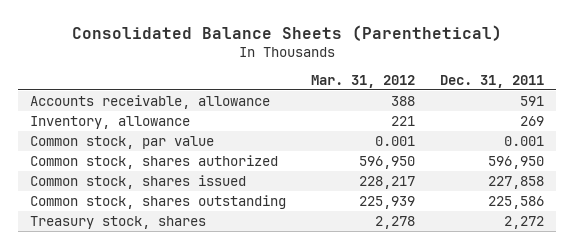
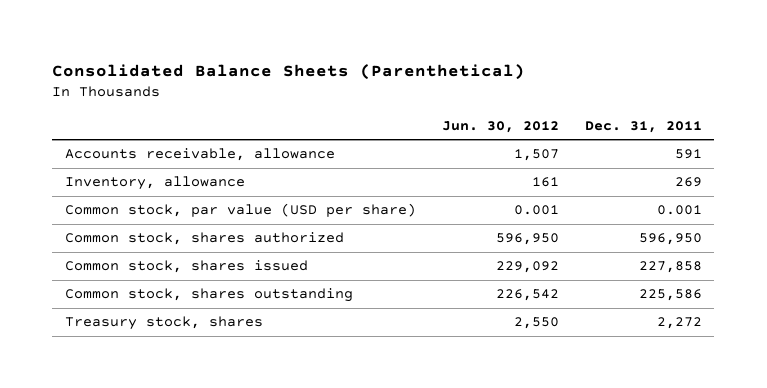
- | Mar. 31, 2012 | Dec. 31, 2011
+ | Jun. 30, 2012 | Dec. 31, 2011
- Common stock, par value | 0.001 | 0.001
+ Common stock, par value (USD per share) | 0.001 | 0.001

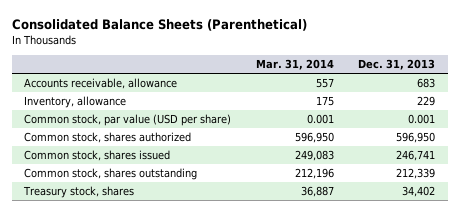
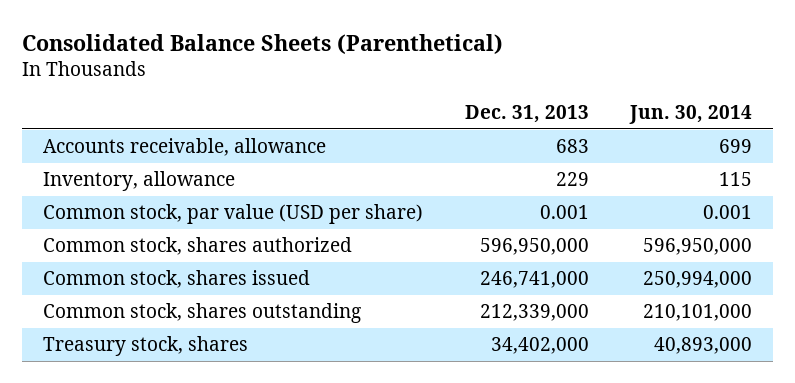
- | Mar. 31, 2014 | Dec. 31, 2013
+ | Dec. 31, 2013 | Jun. 30, 2014
- Common stock, shares authorized | 596,950 | 596,950
- Common stock, shares issued | 249,083 | 246,741
- Common stock, shares outstanding | 212,196 | 212,339
- Treasury stock, shares | 36,887 | 34,402
+ Common stock, shares authorized | 596,950,000 | 596,950,000
+ Common stock, shares issued | 246,741,000 | 250,994,000
+ Common stock, shares outstanding | 212,339,000 | 210,101,000
+ Treasury stock, shares | 34,402,000 | 40,893,000

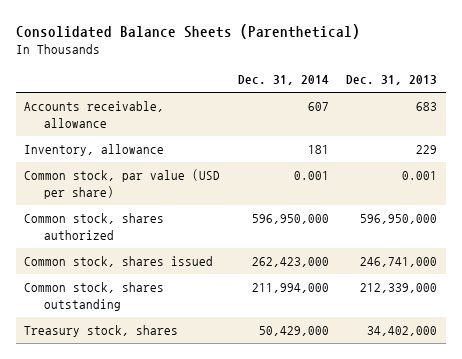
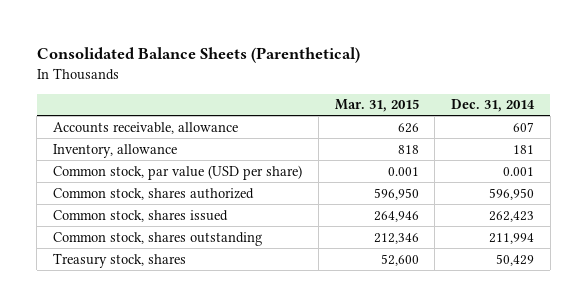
- | Dec. 31, 2014 | Dec. 31, 2013
+ | Mar. 31, 2015 | Dec. 31, 2014
- Common stock, shares authorized | 596,950,000 | 596,950,000
- Common stock, shares issued | 262,423,000 | 246,741,000
- Common stock, shares outstanding | 211,994,000 | 212,339,000
- Treasury stock, shares | 50,429,000 | 34,402,000
+ Common stock, shares authorized | 596,950 | 596,950
+ Common stock, shares issued | 264,946 | 262,423
+ Common stock, shares outstanding | 212,346 | 211,994
+ Treasury stock, shares | 52,600 | 50,429

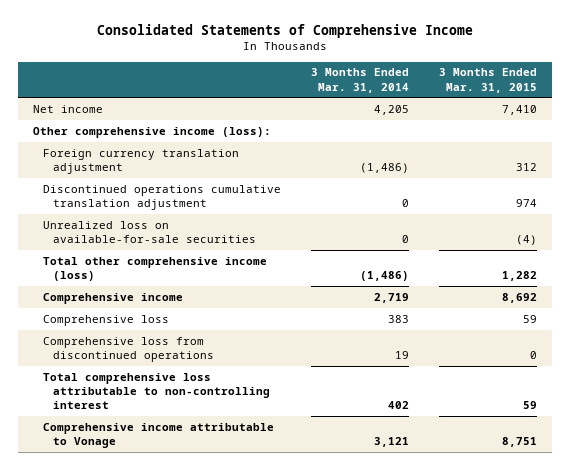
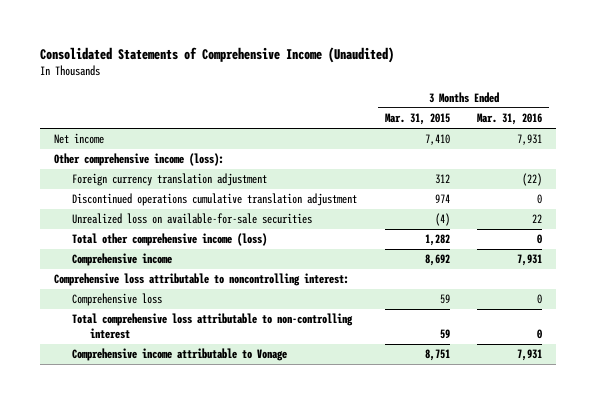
- Consolidated Statements of Comprehensive Income
+ Consolidated Statements of Comprehensive Income (Unaudited)
- | 3 Months Ended Mar. 31, 2014 | 3 Months Ended Mar. 31, 2015
+ | 3 Months Ended Mar. 31, 2015 | 3 Months Ended Mar. 31, 2016
+ Comprehensive loss attributable to noncontrolling interest:
- Comprehensive loss from discontinued operations | 19 | 0

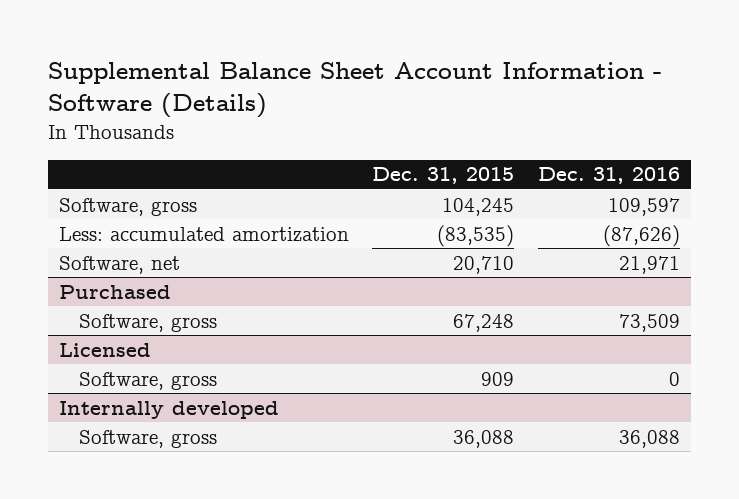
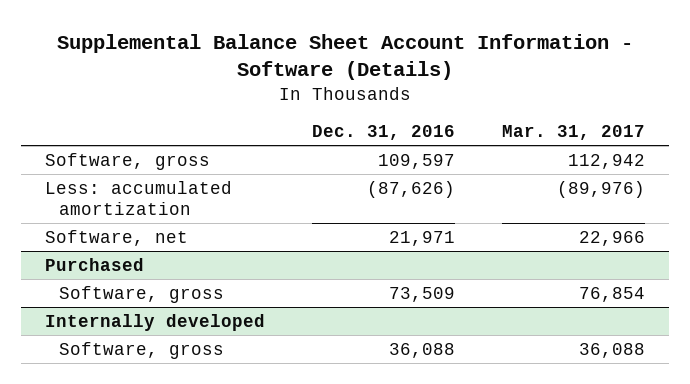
- | Dec. 31, 2015 | Dec. 31, 2016
+ | Dec. 31, 2016 | Mar. 31, 2017
- Licensed
- Software, gross | 909 | 0

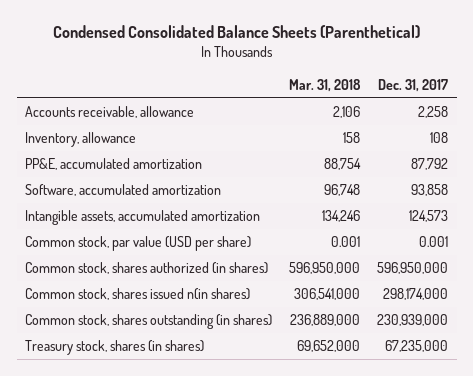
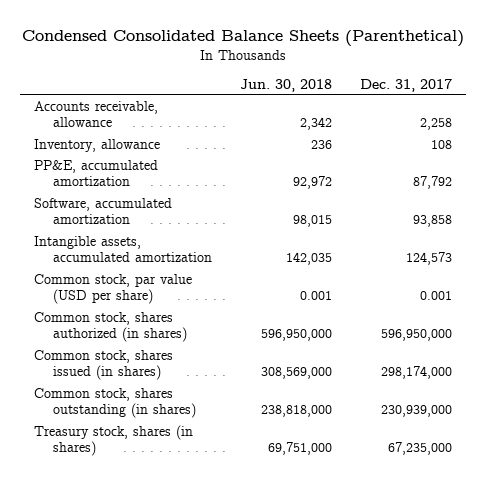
- | Mar. 31, 2018 | Dec. 31, 2017
+ | Jun. 30, 2018 | Dec. 31, 2017
- Common stock, shares issued n(in shares) | 306,541,000 | 298,174,000
+ Common stock, shares issued (in shares) | 308,569,000 | 298,174,000

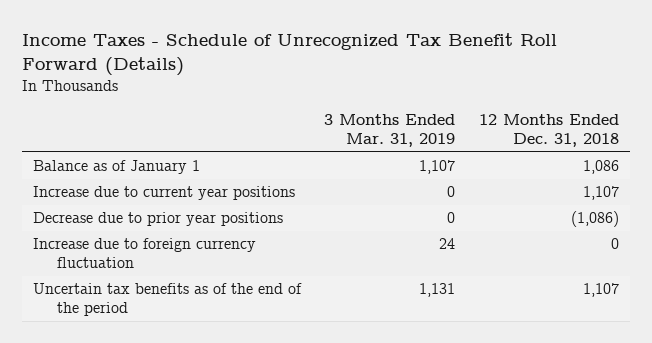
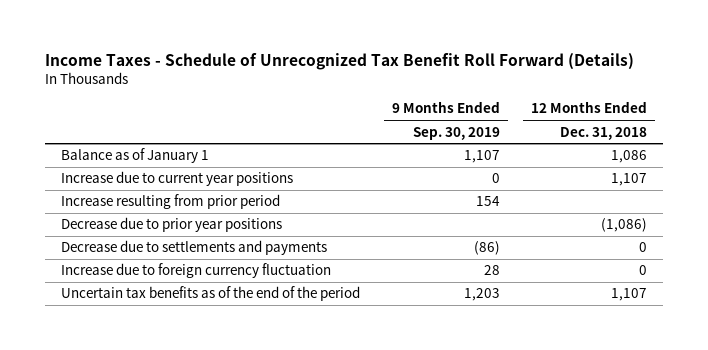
- | 3 Months Ended Mar. 31, 2019 | 12 Months Ended Dec. 31, 2018
+ | 9 Months Ended Sep. 30, 2019 | 12 Months Ended Dec. 31, 2018
+ Increase resulting from prior period | 154 |
+ Decrease due to settlements and payments | (86) | 0

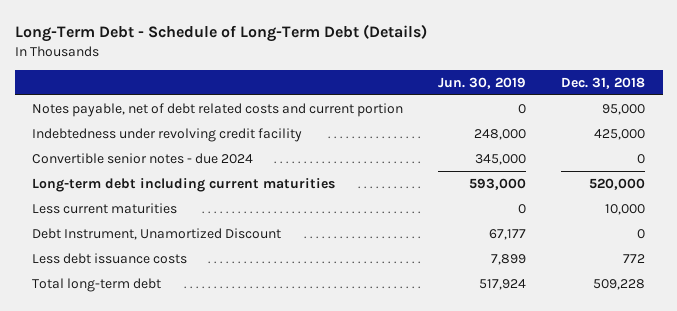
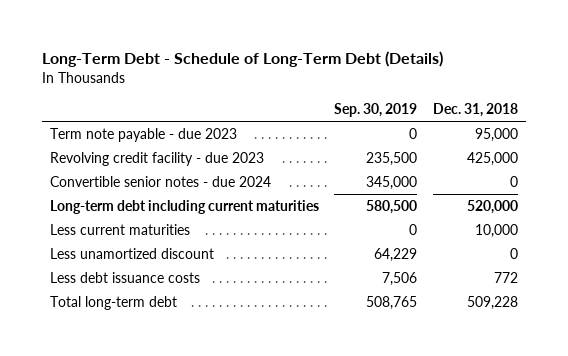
- | Jun. 30, 2019 | Dec. 31, 2018
+ | Sep. 30, 2019 | Dec. 31, 2018
- Notes payable, net of debt related costs and current portion | 0 | 95,000
- Indebtedness under revolving credit facility | 248,000 | 425,000
+ Term note payable - due 2023 | 0 | 95,000
+ Revolving credit facility - due 2023 | 235,500 | 425,000
- Debt Instrument, Unamortized Discount | 67,177 | 0
+ Less unamortized discount | 64,229 | 0

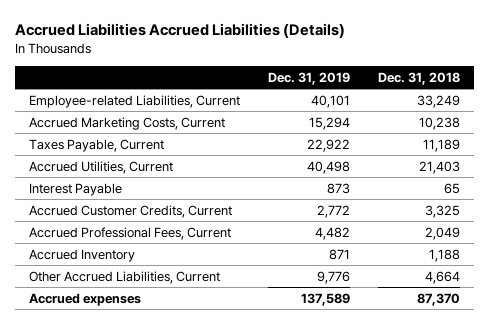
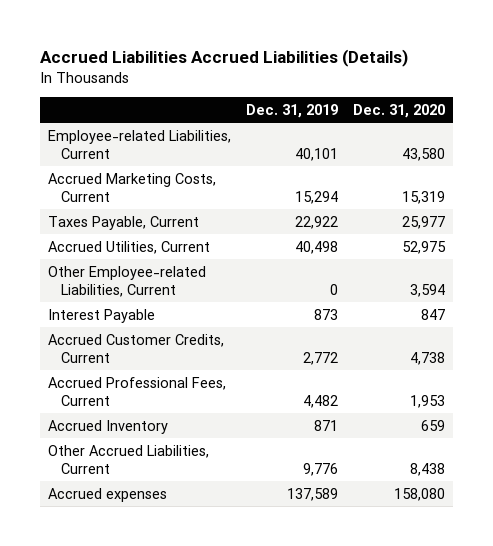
- | Dec. 31, 2019 | Dec. 31, 2018
+ | Dec. 31, 2019 | Dec. 31, 2020
+ Other Employee-related Liabilities, Current | 0 | 3,594

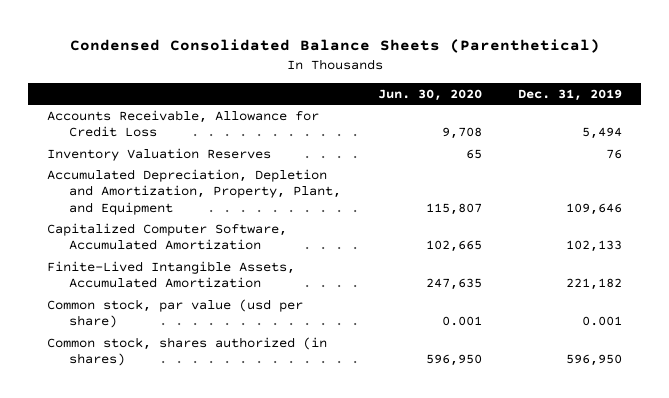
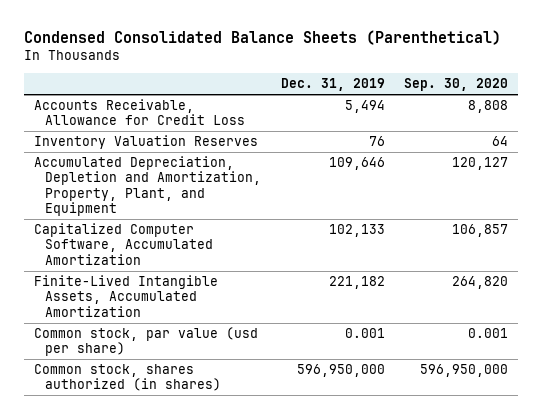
- | Jun. 30, 2020 | Dec. 31, 2019
+ | Dec. 31, 2019 | Sep. 30, 2020
- Common stock, shares authorized (in shares) | 596,950 | 596,950
+ Common stock, shares authorized (in shares) | 596,950,000 | 596,950,000

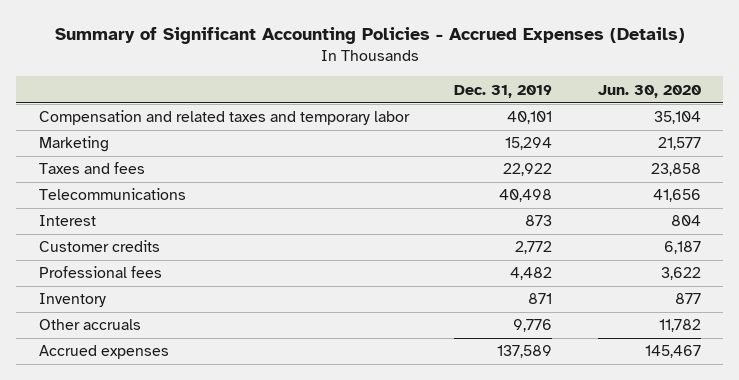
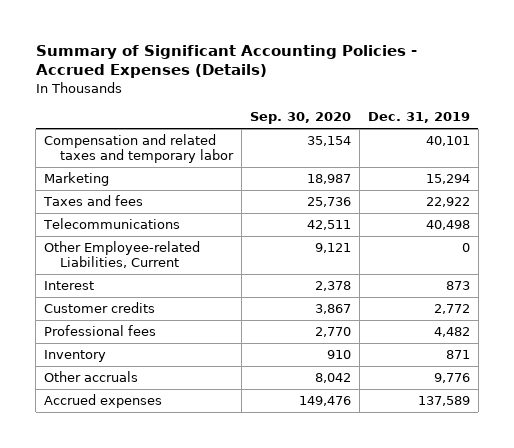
- | Dec. 31, 2019 | Jun. 30, 2020
+ | Sep. 30, 2020 | Dec. 31, 2019
+ Other Employee-related Liabilities, Current | 9,121 | 0

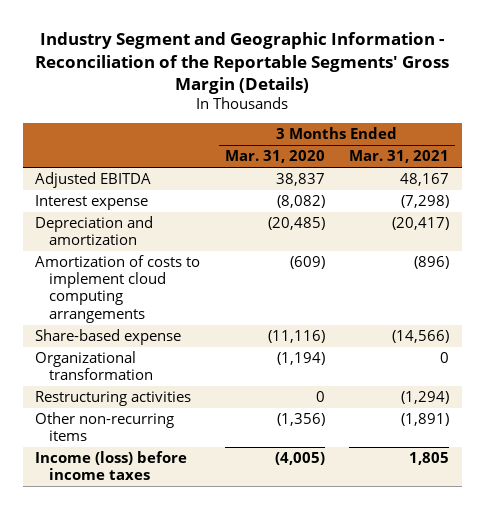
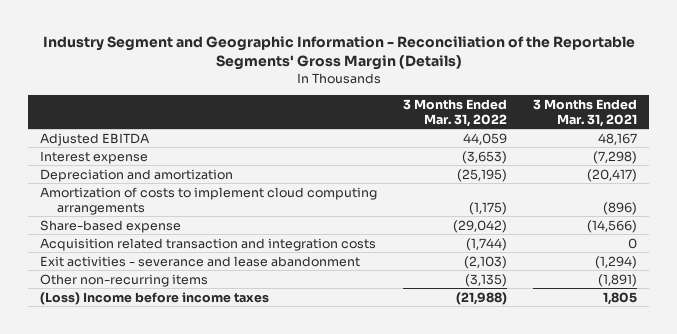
- | 3 Months Ended Mar. 31, 2020 | 3 Months Ended Mar. 31, 2021
+ | 3 Months Ended Mar. 31, 2022 | 3 Months Ended Mar. 31, 2021
- Organizational transformation | (1,194) | 0
- Restructuring activities | 0 | (1,294)
+ Acquisition related transaction and integration costs | (1,744) | 0
+ Exit activities - severance and lease abandonment | (2,103) | (1,294)
- Income (loss) before income taxes | (4,005) | 1,805
+ (Loss) Income before income taxes | (21,988) | 1,805

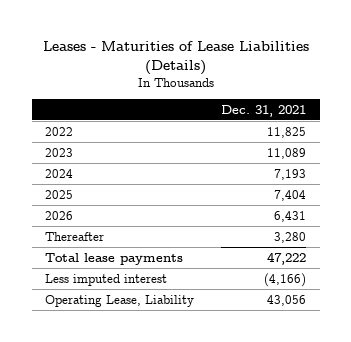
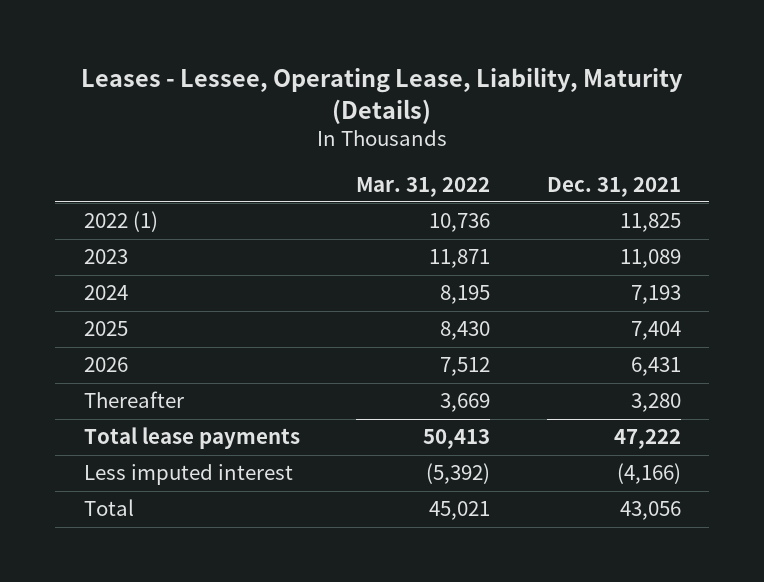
- Leases - Maturities of Lease Liabilities (Details)
+ Leases - Lessee, Operating Lease, Liability, Maturity (Details)
- | Dec. 31, 2021
+ | Mar. 31, 2022 | Dec. 31, 2021
- 2022 | 11,825
+ 2022 (1) | 10,736 | 11,825
- Operating Lease, Liability | 43,056
+ Total | 45,021 | 43,056

